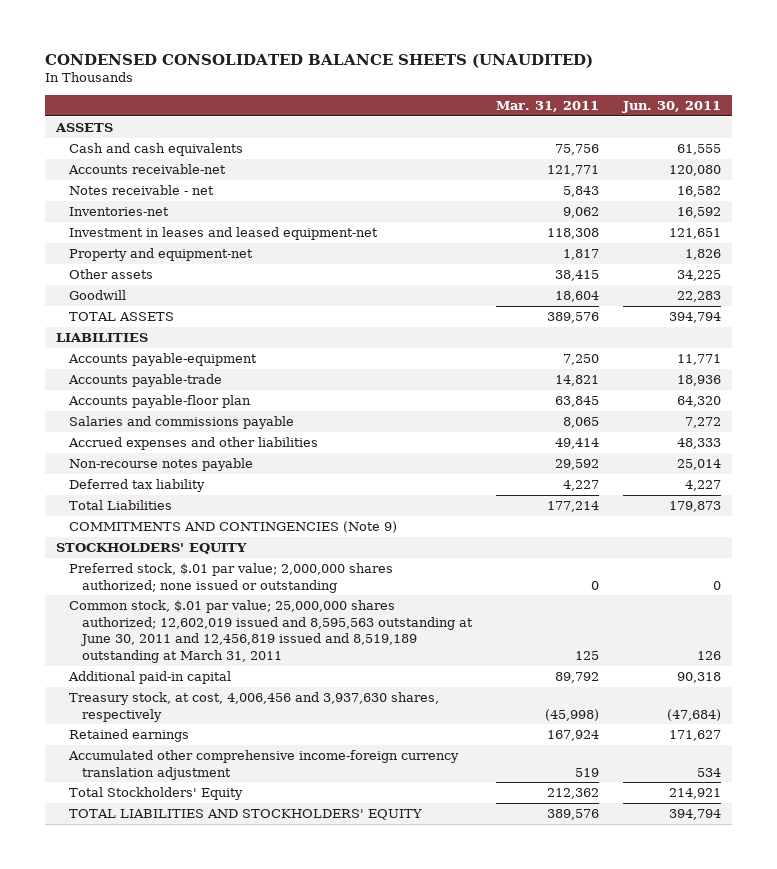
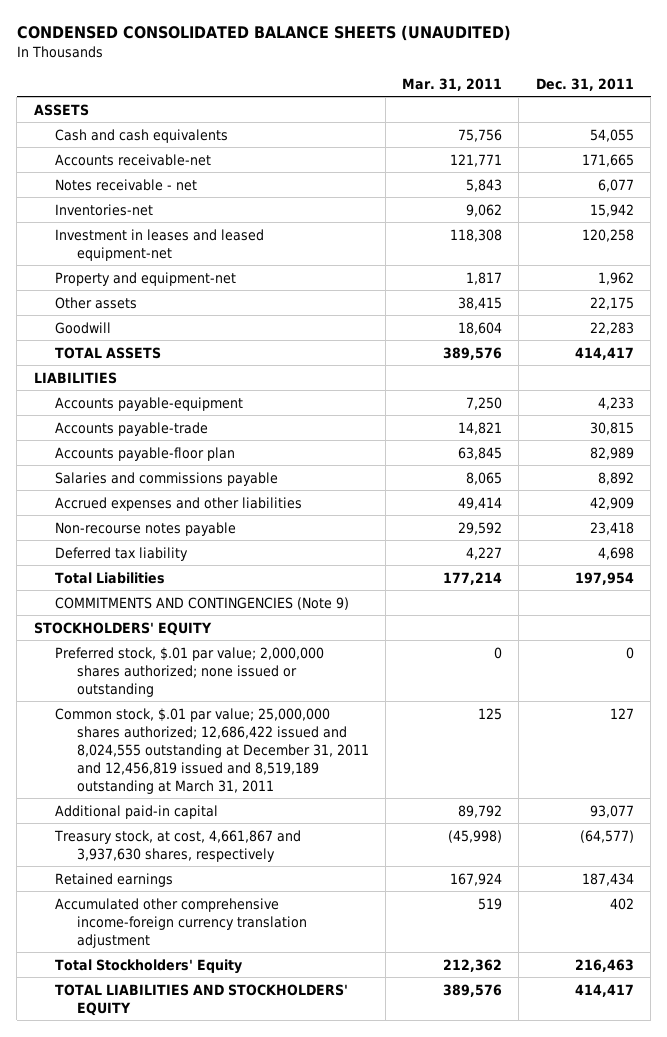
- | Mar. 31, 2011 | Jun. 30, 2011
+ | Mar. 31, 2011 | Dec. 31, 2011
- Common stock, $.01 par value; 25,000,000 shares authorized; 12,602,019 issued and 8,595,563 outstanding at June 30, 2011 and 12,456,819 issued and 8,519,189 outstanding at March 31, 2011 | 125 | 126
+ Common stock, $.01 par value; 25,000,000 shares authorized; 12,686,422 issued and 8,024,555 outstanding at December 31, 2011 and 12,456,819 issued and 8,519,189 outstanding at March 31, 2011 | 125 | 127
- Treasury stock, at cost, 4,006,456 and 3,937,630 shares, respectively | (45,998) | (47,684)
+ Treasury stock, at cost, 4,661,867 and 3,937,630 shares, respectively | (45,998) | (64,577)

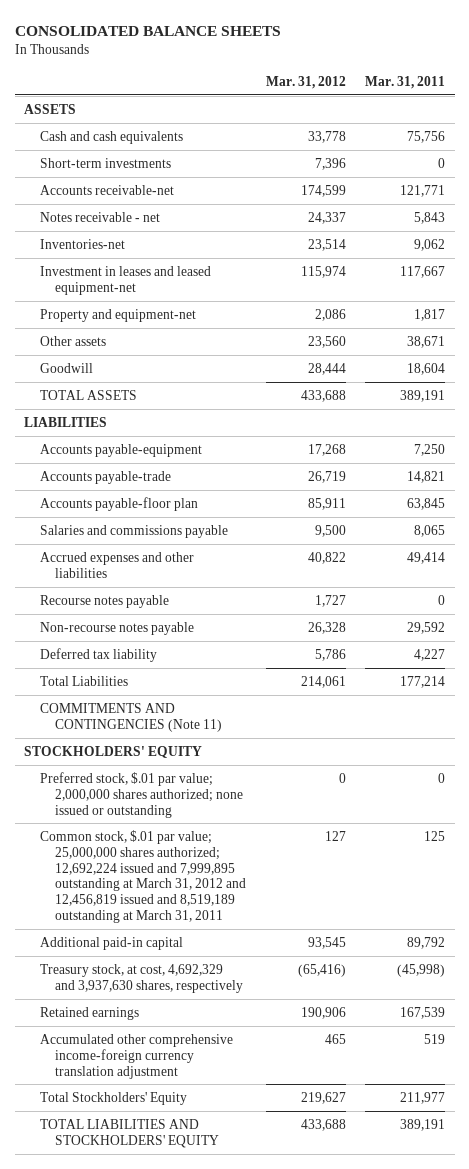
- CONDENSED CONSOLIDATED BALANCE SHEETS (UNAUDITED)
+ CONSOLIDATED BALANCE SHEETS
- | Mar. 31, 2011 | Dec. 31, 2011
+ | Mar. 31, 2012 | Mar. 31, 2011
+ Short-term investments | 7,396 | 0
- Investment in leases and leased equipment-net | 118,308 | 120,258
+ Investment in leases and leased equipment-net | 115,974 | 117,667
- Other assets | 38,415 | 22,175
+ Other assets | 23,560 | 38,671
- TOTAL ASSETS | 389,576 | 414,417
+ TOTAL ASSETS | 433,688 | 389,191
+ Recourse notes payable | 1,727 | 0
- COMMITMENTS AND CONTINGENCIES (Note 9)
+ COMMITMENTS AND CONTINGENCIES (Note 11)
- Common stock, $.01 par value; 25,000,000 shares authorized; 12,686,422 issued and 8,024,555 outstanding at December 31, 2011 and 12,456,819 issued and 8,519,189 outstanding at March 31, 2011 | 125 | 127
+ Common stock, $.01 par value; 25,000,000 shares authorized; 12,692,224 issued and 7,999,895 outstanding at March 31, 2012 and 12,456,819 issued and 8,519,189 outstanding at March 31, 2011 | 127 | 125
- Treasury stock, at cost, 4,661,867 and 3,937,630 shares, respectively | (45,998) | (64,577)
- Retained earnings | 167,924 | 187,434
+ Treasury stock, at cost, 4,692,329 and 3,937,630 shares, respectively | (65,416) | (45,998)
+ Retained earnings | 190,906 | 167,539
- Total Stockholders' Equity | 212,362 | 216,463
- TOTAL LIABILITIES AND STOCKHOLDERS' EQUITY | 389,576 | 414,417
+ Total Stockholders' Equity | 219,627 | 211,977
+ TOTAL LIABILITIES AND STOCKHOLDERS' EQUITY | 433,688 | 389,191

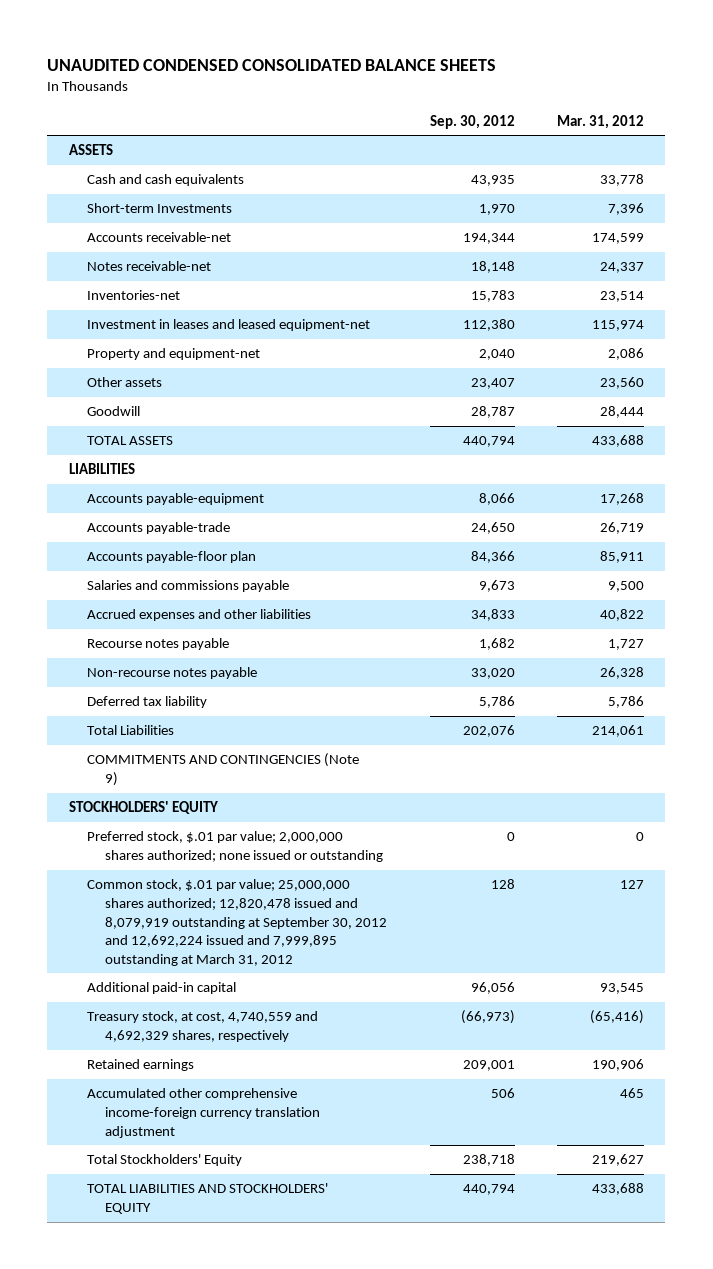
- CONSOLIDATED BALANCE SHEETS
+ UNAUDITED CONDENSED CONSOLIDATED BALANCE SHEETS
- | Mar. 31, 2012 | Mar. 31, 2011
+ | Sep. 30, 2012 | Mar. 31, 2012
- Short-term investments | 7,396 | 0
+ Short-term Investments | 1,970 | 7,396
- Notes receivable - net | 24,337 | 5,843
+ Notes receivable-net | 18,148 | 24,337
- COMMITMENTS AND CONTINGENCIES (Note 11)
+ COMMITMENTS AND CONTINGENCIES (Note 9)
- Common stock, $.01 par value; 25,000,000 shares authorized; 12,692,224 issued and 7,999,895 outstanding at March 31, 2012 and 12,456,819 issued and 8,519,189 outstanding at March 31, 2011 | 127 | 125
+ Common stock, $.01 par value; 25,000,000 shares authorized; 12,820,478 issued and 8,079,919 outstanding at September 30, 2012 and 12,692,224 issued and 7,999,895 outstanding at March 31, 2012 | 128 | 127
- Treasury stock, at cost, 4,692,329 and 3,937,630 shares, respectively | (65,416) | (45,998)
+ Treasury stock, at cost, 4,740,559 and 4,692,329 shares, respectively | (66,973) | (65,416)

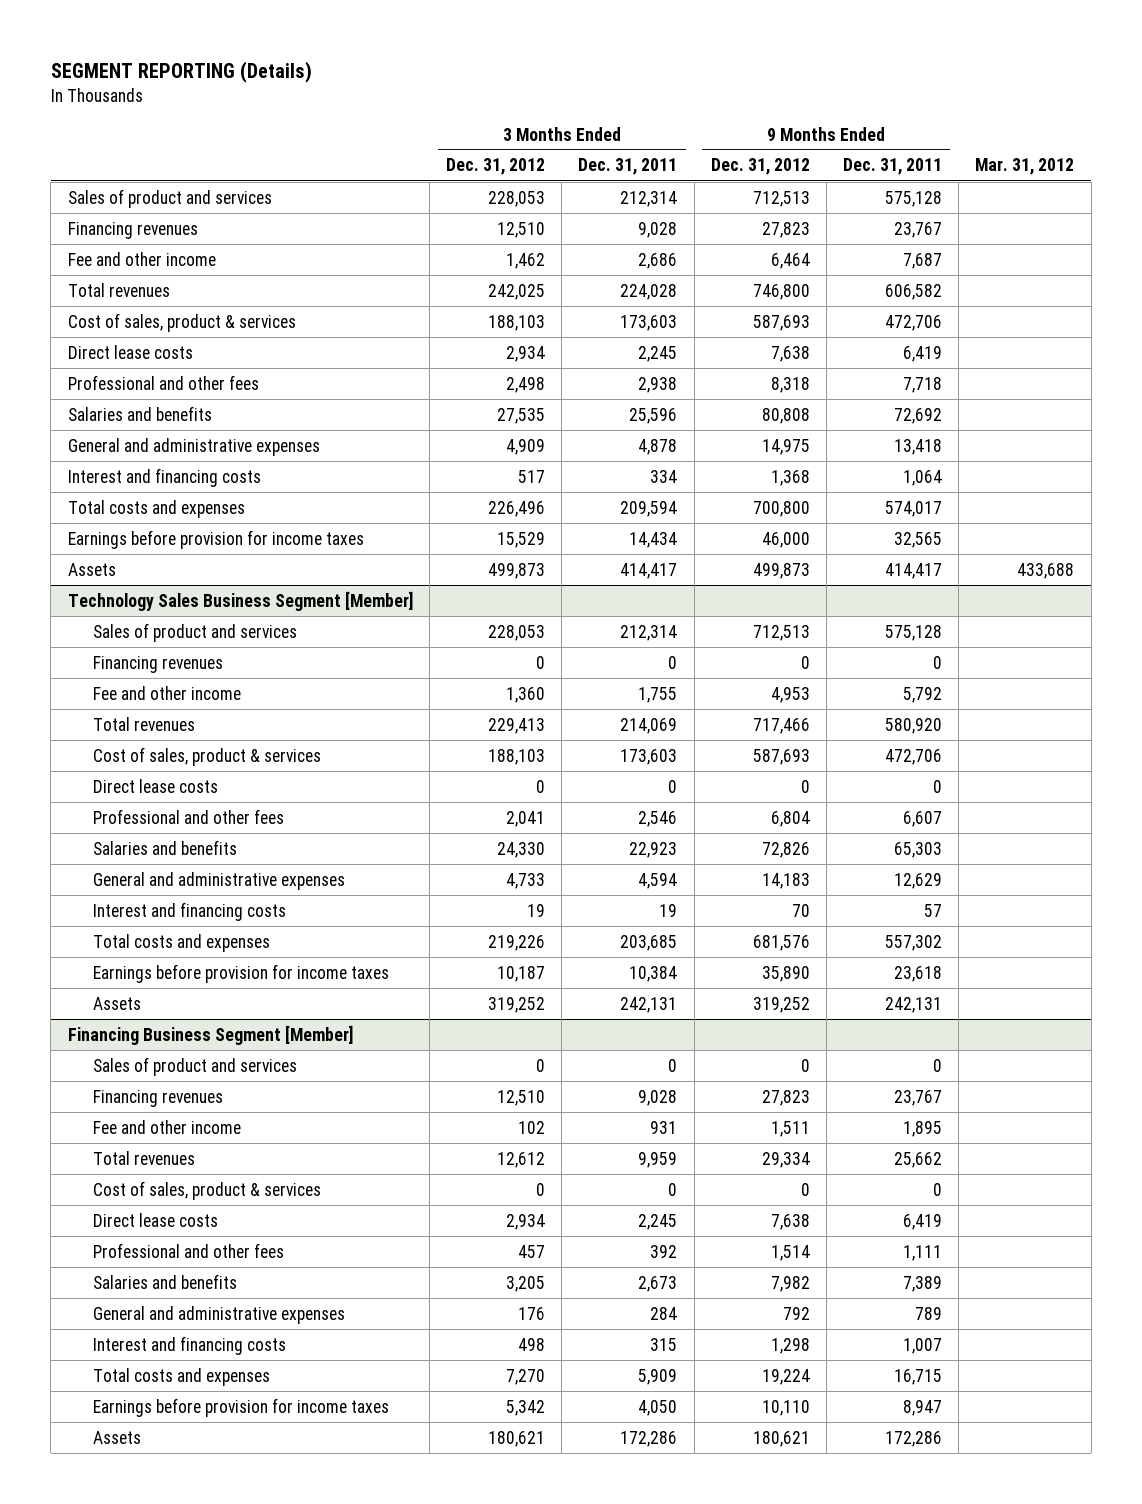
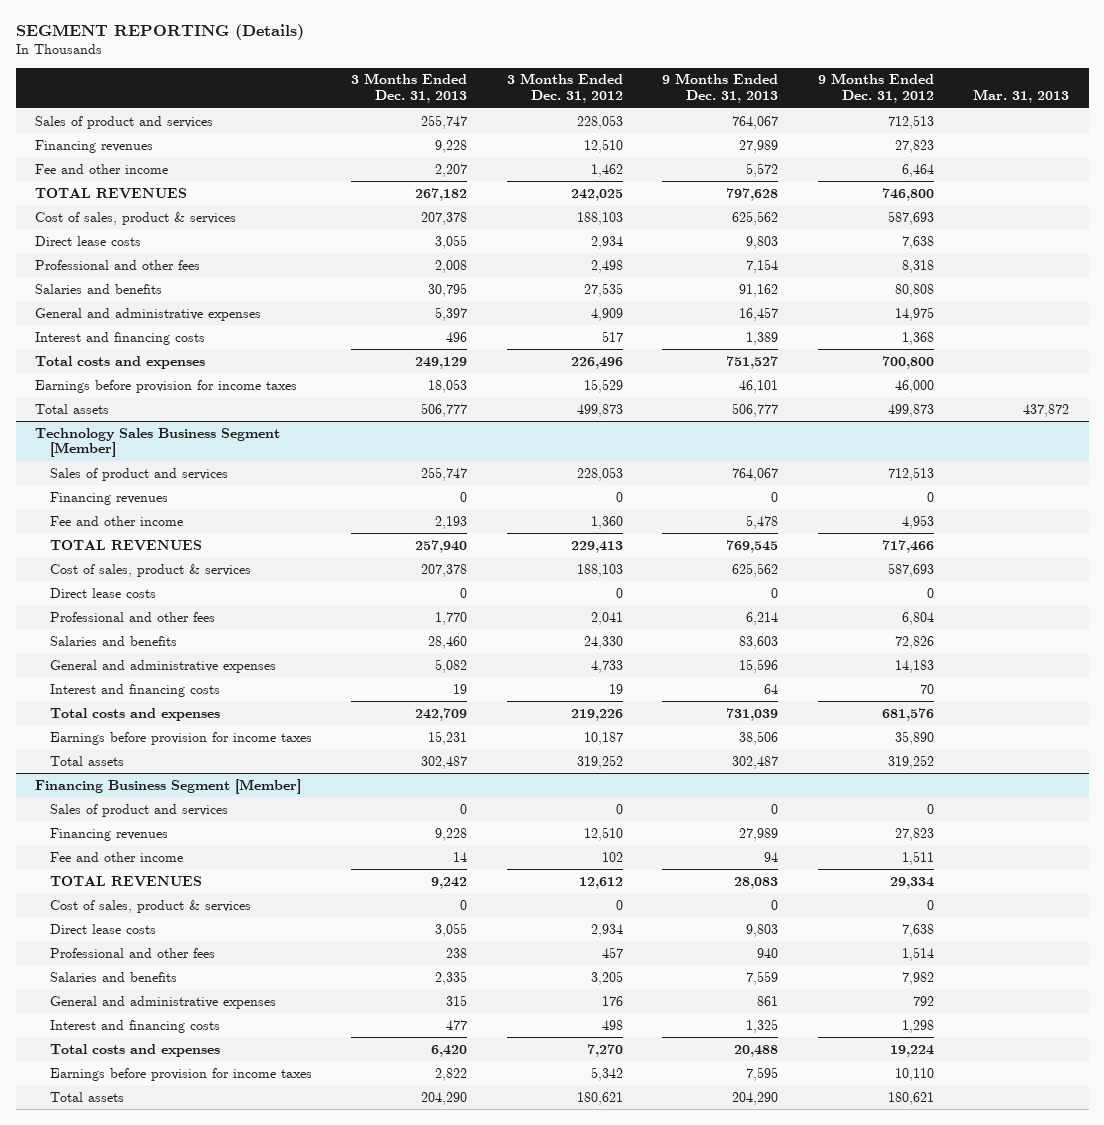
- | 3 Months Ended Dec. 31, 2012 | 3 Months Ended Dec. 31, 2011 | 9 Months Ended Dec. 31, 2012 | 9 Months Ended Dec. 31, 2011 | Mar. 31, 2012
+ | 3 Months Ended Dec. 31, 2013 | 3 Months Ended Dec. 31, 2012 | 9 Months Ended Dec. 31, 2013 | 9 Months Ended Dec. 31, 2012 | Mar. 31, 2013
- Total revenues | 242,025 | 224,028 | 746,800 | 606,582 |
+ TOTAL REVENUES | 267,182 | 242,025 | 797,628 | 746,800 |
- Assets | 499,873 | 414,417 | 499,873 | 414,417 | 433,688
+ Total assets | 506,777 | 499,873 | 506,777 | 499,873 | 437,872
@ Technology Sales Business Segment [Member]
- Total revenues | 229,413 | 214,069 | 717,466 | 580,920 |
+ TOTAL REVENUES | 257,940 | 229,413 | 769,545 | 717,466 |
- Assets | 319,252 | 242,131 | 319,252 | 242,131 |
+ Total assets | 302,487 | 319,252 | 302,487 | 319,252 |
@ Financing Business Segment [Member]
- Total revenues | 12,612 | 9,959 | 29,334 | 25,662 |
+ TOTAL REVENUES | 9,242 | 12,612 | 28,083 | 29,334 |
- Assets | 180,621 | 172,286 | 180,621 | 172,286 |
+ Total assets | 204,290 | 180,621 | 204,290 | 180,621 |

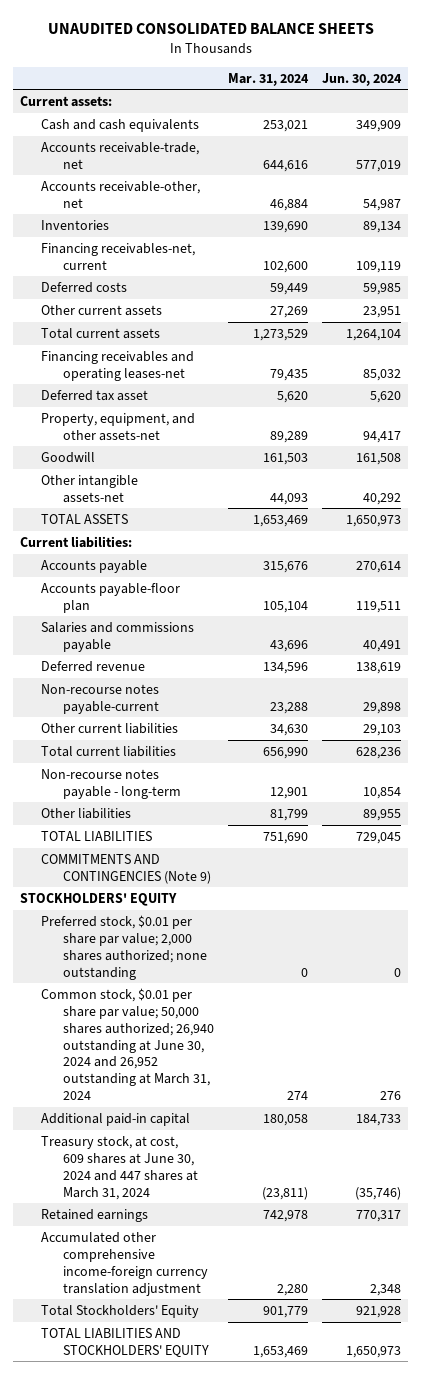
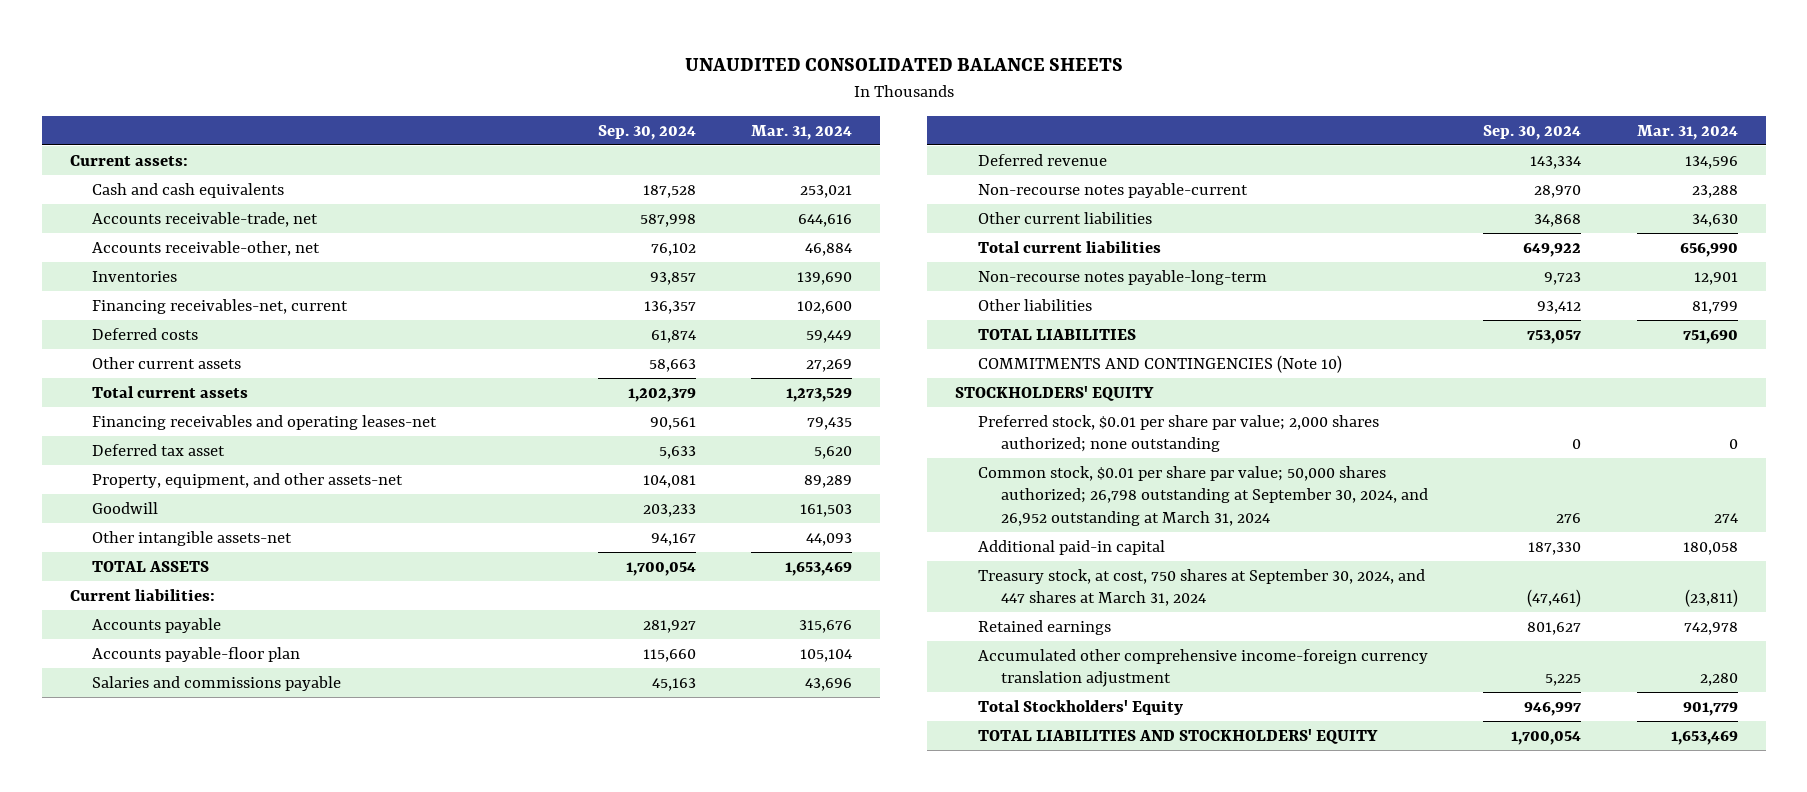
- | Mar. 31, 2024 | Jun. 30, 2024
+ | Sep. 30, 2024 | Mar. 31, 2024
- Non-recourse notes payable - long-term | 12,901 | 10,854
+ Non-recourse notes payable-long-term | 9,723 | 12,901
- COMMITMENTS AND CONTINGENCIES (Note 9)
+ COMMITMENTS AND CONTINGENCIES (Note 10)
- Common stock, $0.01 per share par value; 50,000 shares authorized; 26,940 outstanding at June 30, 2024 and 26,952 outstanding at March 31, 2024 | 274 | 276
+ Common stock, $0.01 per share par value; 50,000 shares authorized; 26,798 outstanding at September 30, 2024, and 26,952 outstanding at March 31, 2024 | 276 | 274
- Treasury stock, at cost, 609 shares at June 30, 2024 and 447 shares at March 31, 2024 | (23,811) | (35,746)
+ Treasury stock, at cost, 750 shares at September 30, 2024, and 447 shares at March 31, 2024 | (47,461) | (23,811)

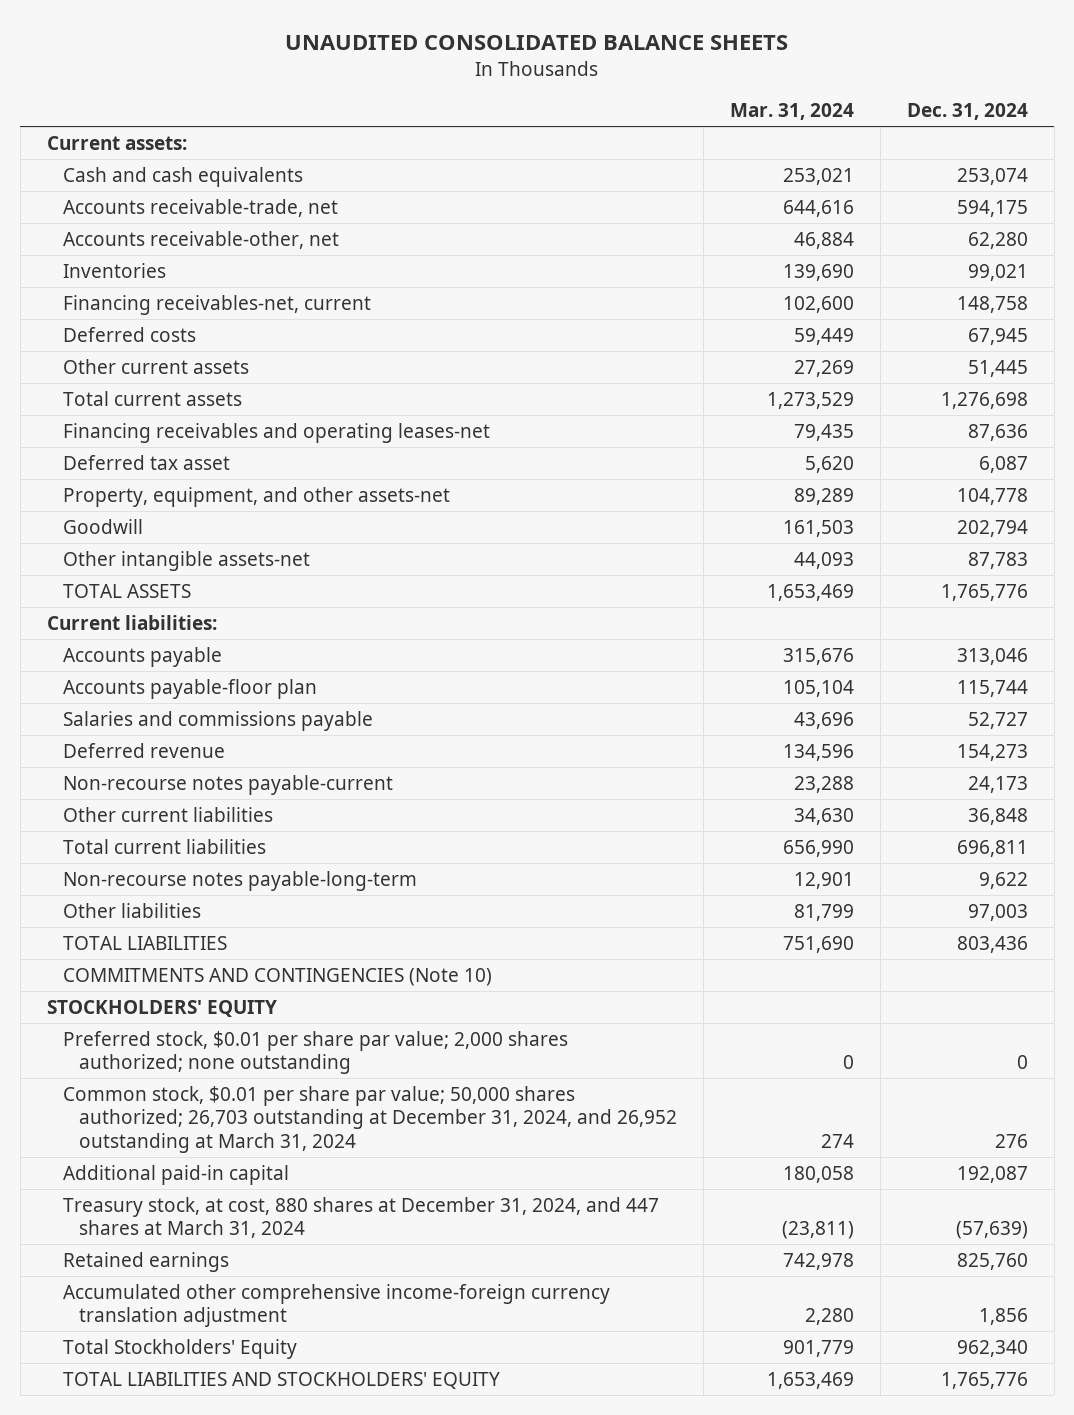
- | Sep. 30, 2024 | Mar. 31, 2024
+ | Mar. 31, 2024 | Dec. 31, 2024
- Common stock, $0.01 per share par value; 50,000 shares authorized; 26,798 outstanding at September 30, 2024, and 26,952 outstanding at March 31, 2024 | 276 | 274
+ Common stock, $0.01 per share par value; 50,000 shares authorized; 26,703 outstanding at December 31, 2024, and 26,952 outstanding at March 31, 2024 | 274 | 276
- Treasury stock, at cost, 750 shares at September 30, 2024, and 447 shares at March 31, 2024 | (47,461) | (23,811)
+ Treasury stock, at cost, 880 shares at December 31, 2024, and 447 shares at March 31, 2024 | (23,811) | (57,639)

